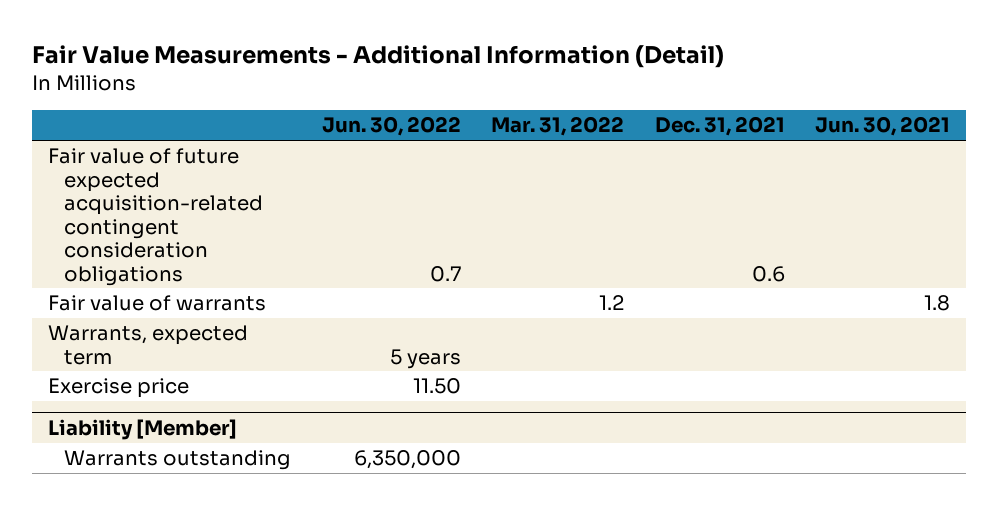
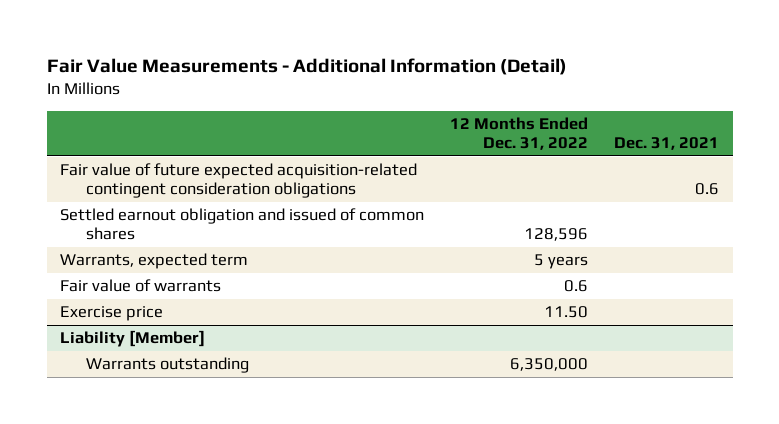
- | Jun. 30, 2022 | Mar. 31, 2022 | Dec. 31, 2021 | Jun. 30, 2021
+ | 12 Months Ended Dec. 31, 2022 | Dec. 31, 2021
+ Settled earnout obligation and issued of common shares | 128,596 |
moved down: Fair value of warrants | 0.6 |

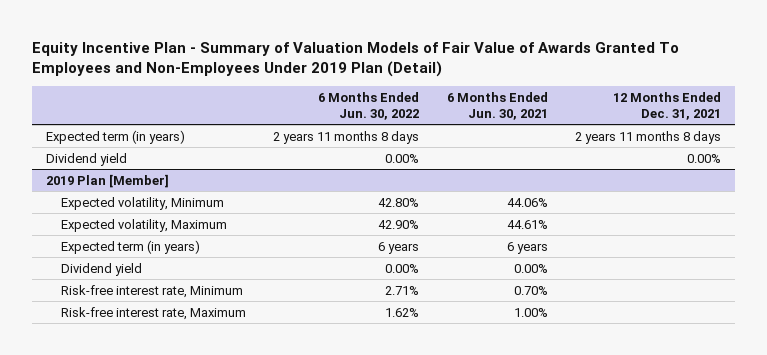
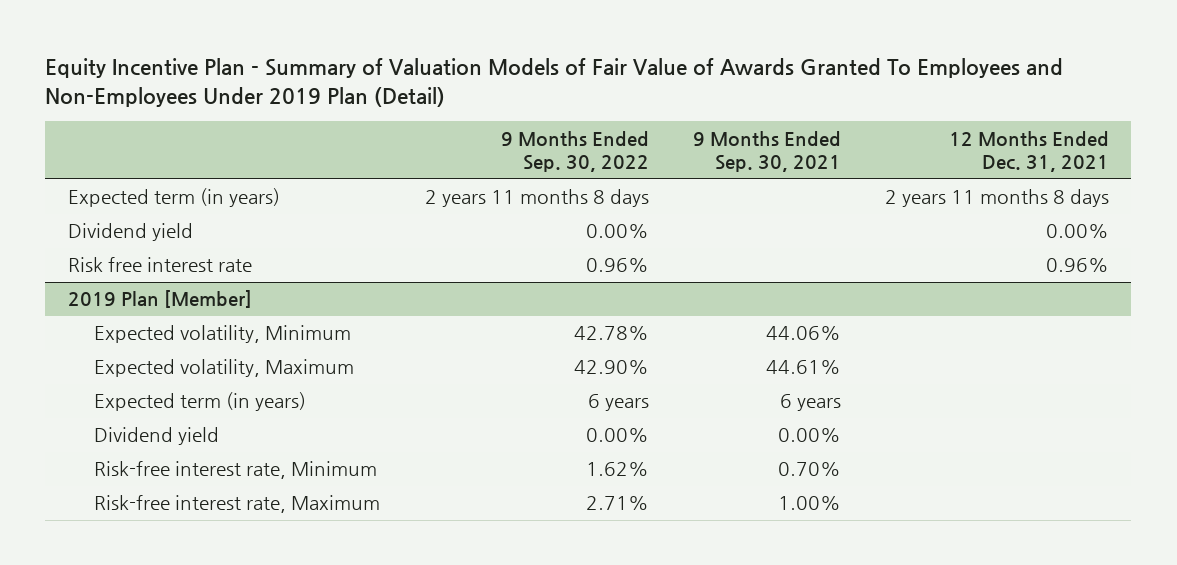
- | 6 Months Ended Jun. 30, 2022 | 6 Months Ended Jun. 30, 2021 | 12 Months Ended Dec. 31, 2021
+ | 9 Months Ended Sep. 30, 2022 | 9 Months Ended Sep. 30, 2021 | 12 Months Ended Dec. 31, 2021
+ Risk free interest rate | 0.96% | | 0.96%

